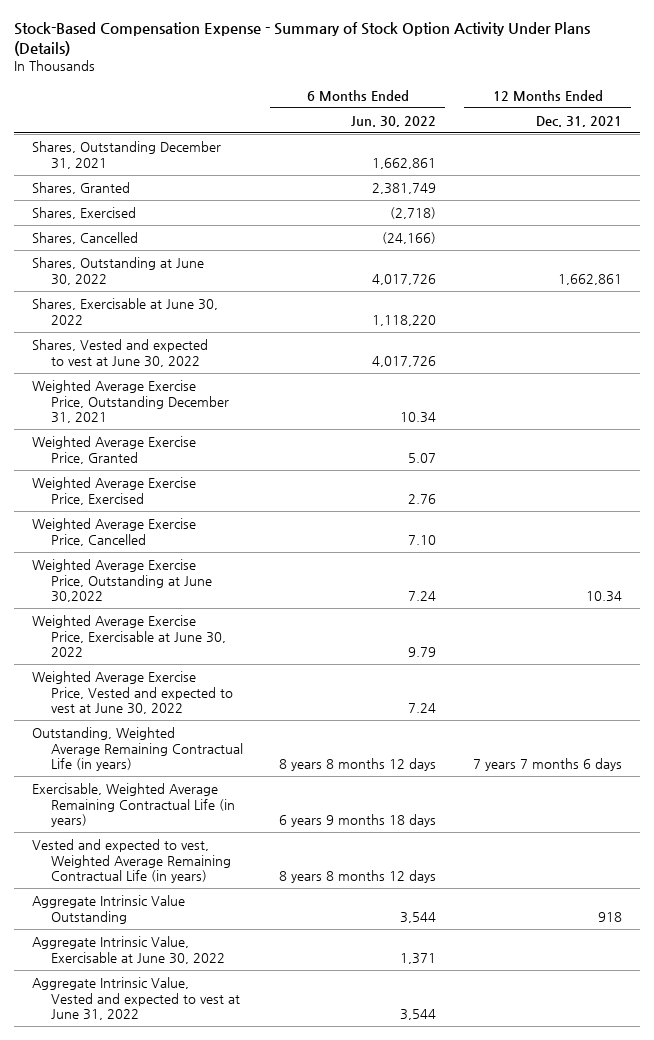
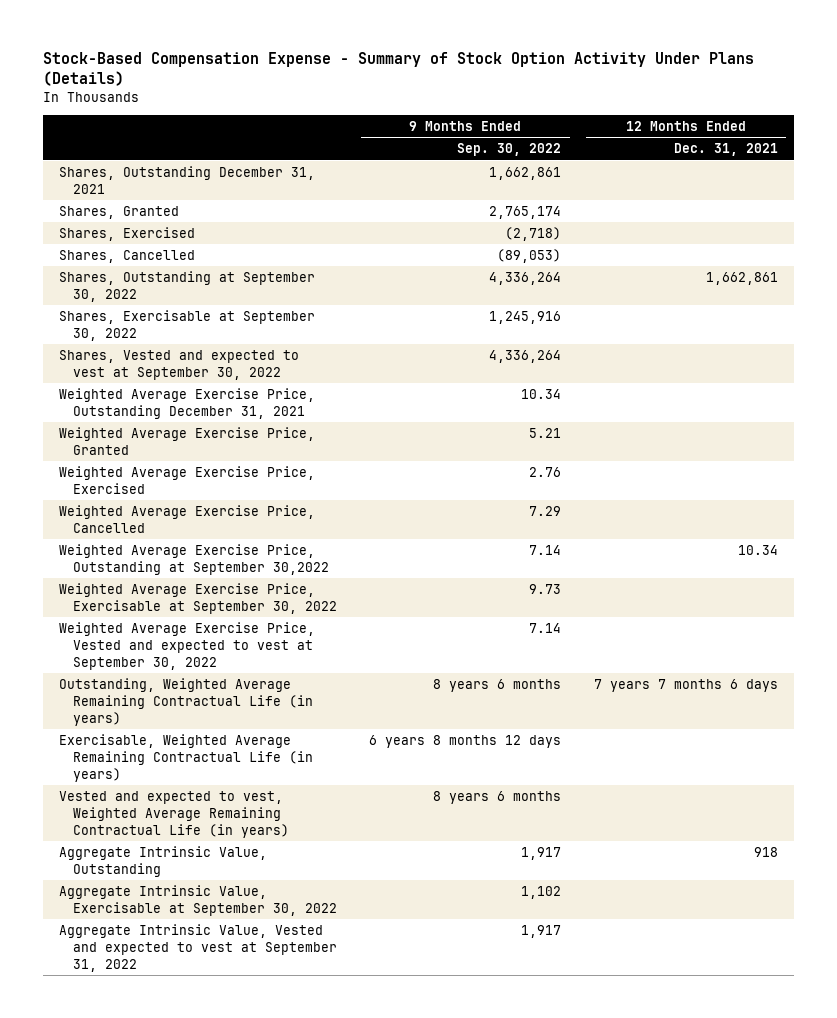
- | 6 Months Ended Jun. 30, 2022 | 12 Months Ended Dec. 31, 2021
+ | 9 Months Ended Sep. 30, 2022 | 12 Months Ended Dec. 31, 2021
- Shares, Outstanding at June 30, 2022 | 4,017,726 | 1,662,861
- Shares, Exercisable at June 30, 2022 | 1,118,220 |
- Shares, Vested and expected to vest at June 30, 2022 | 4,017,726 |
+ Shares, Outstanding at September 30, 2022 | 4,336,264 | 1,662,861
+ Shares, Exercisable at September 30, 2022 | 1,245,916 |
+ Shares, Vested and expected to vest at September 30, 2022 | 4,336,264 |
- Weighted Average Exercise Price, Outstanding at June 30,2022 | 7.24 | 10.34
- Weighted Average Exercise Price, Exercisable at June 30, 2022 | 9.79 |
- Weighted Average Exercise Price, Vested and expected to vest at June 30, 2022 | 7.24 |
+ Weighted Average Exercise Price, Outstanding at September 30,2022 | 7.14 | 10.34
+ Weighted Average Exercise Price, Exercisable at September 30, 2022 | 9.73 |
+ Weighted Average Exercise Price, Vested and expected to vest at September 30, 2022 | 7.14 |
- Aggregate Intrinsic Value Outstanding | 3,544 | 918
- Aggregate Intrinsic Value, Exercisable at June 30, 2022 | 1,371 |
- Aggregate Intrinsic Value, Vested and expected to vest at June 31, 2022 | 3,544 |
+ Aggregate Intrinsic Value, Outstanding | 1,917 | 918
+ Aggregate Intrinsic Value, Exercisable at September 30, 2022 | 1,102 |
+ Aggregate Intrinsic Value, Vested and expected to vest at September 31, 2022 | 1,917 |

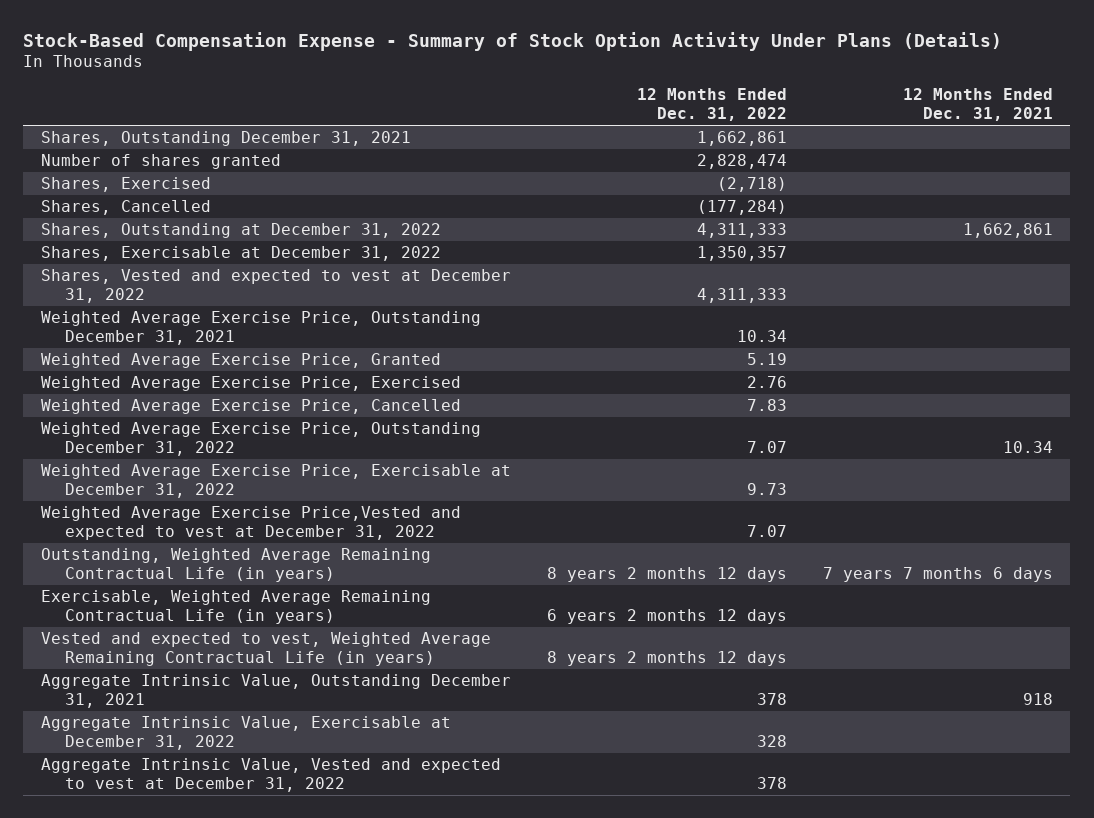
- | 9 Months Ended Sep. 30, 2022 | 12 Months Ended Dec. 31, 2021
+ | 12 Months Ended Dec. 31, 2022 | 12 Months Ended Dec. 31, 2021
- Shares, Granted | 2,765,174 |
+ Number of shares granted | 2,828,474 |
- Shares, Outstanding at September 30, 2022 | 4,336,264 | 1,662,861
- Shares, Exercisable at September 30, 2022 | 1,245,916 |
- Shares, Vested and expected to vest at September 30, 2022 | 4,336,264 |
+ Shares, Outstanding at December 31, 2022 | 4,311,333 | 1,662,861
+ Shares, Exercisable at December 31, 2022 | 1,350,357 |
+ Shares, Vested and expected to vest at December 31, 2022 | 4,311,333 |
- Weighted Average Exercise Price, Outstanding at September 30,2022 | 7.14 | 10.34
- Weighted Average Exercise Price, Exercisable at September 30, 2022 | 9.73 |
- Weighted Average Exercise Price, Vested and expected to vest at September 30, 2022 | 7.14 |
+ Weighted Average Exercise Price, Outstanding December 31, 2022 | 7.07 | 10.34
+ Weighted Average Exercise Price, Exercisable at December 31, 2022 | 9.73 |
+ Weighted Average Exercise Price,Vested and expected to vest at December 31, 2022 | 7.07 |
- Aggregate Intrinsic Value, Outstanding | 1,917 | 918
- Aggregate Intrinsic Value, Exercisable at September 30, 2022 | 1,102 |
- Aggregate Intrinsic Value, Vested and expected to vest at September 31, 2022 | 1,917 |
+ Aggregate Intrinsic Value, Outstanding December 31, 2021 | 378 | 918
+ Aggregate Intrinsic Value, Exercisable at December 31, 2022 | 328 |
+ Aggregate Intrinsic Value, Vested and expected to vest at December 31, 2022 | 378 |

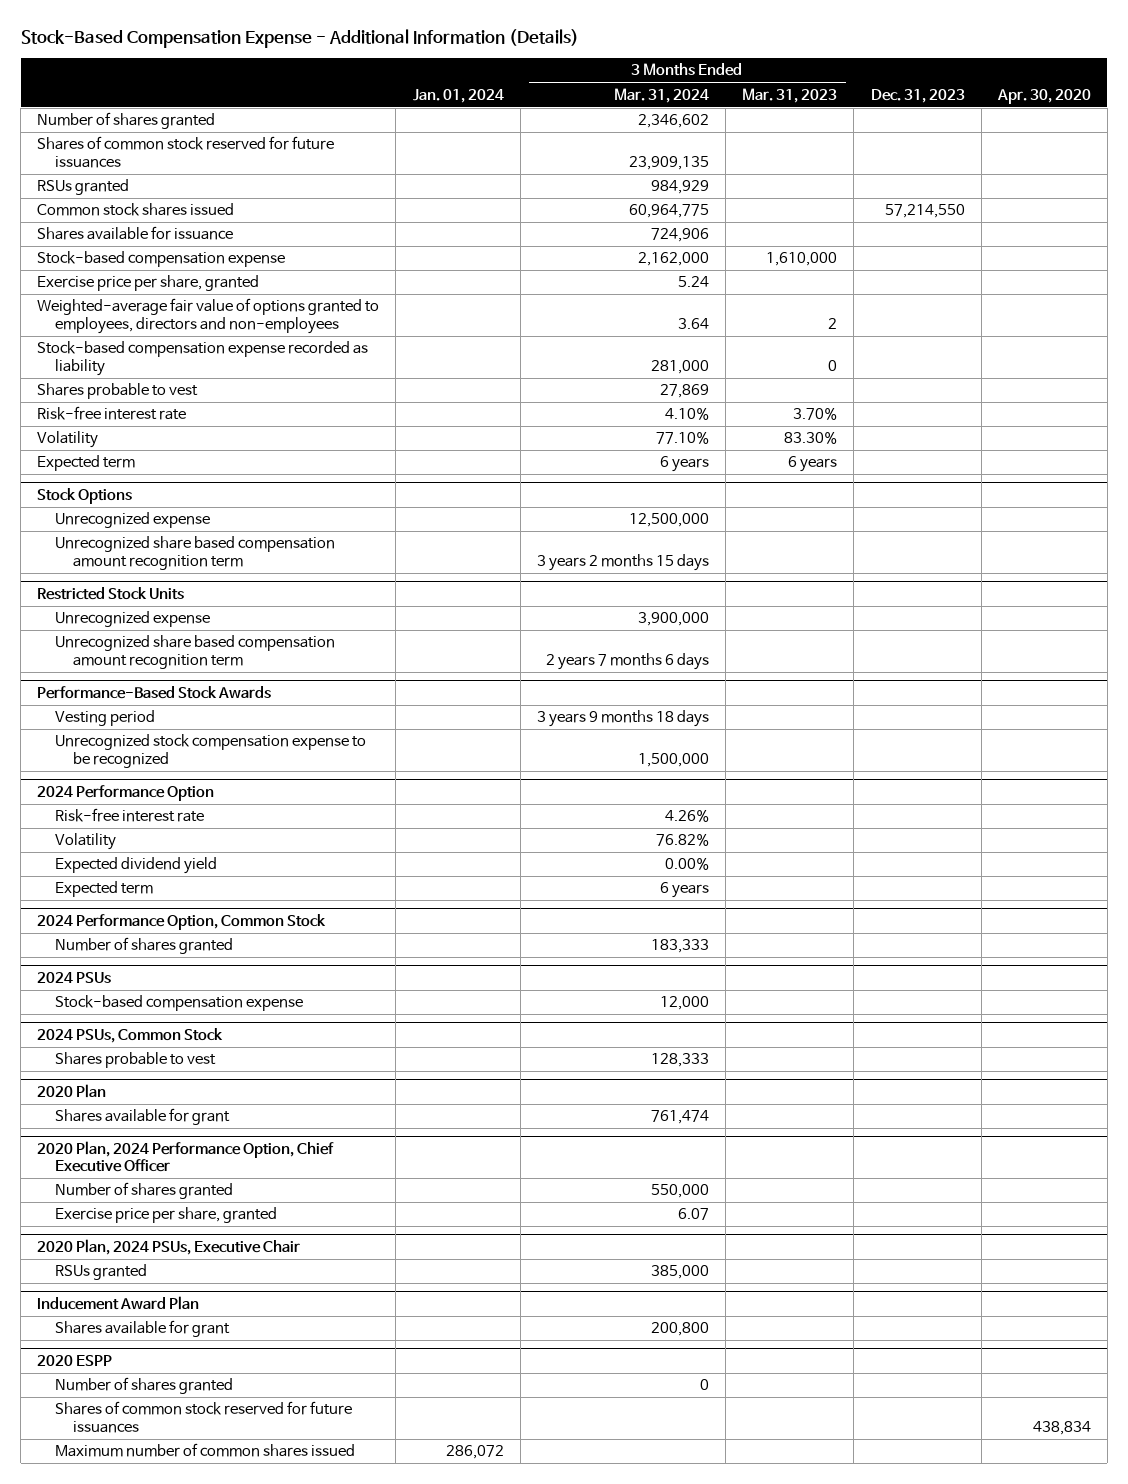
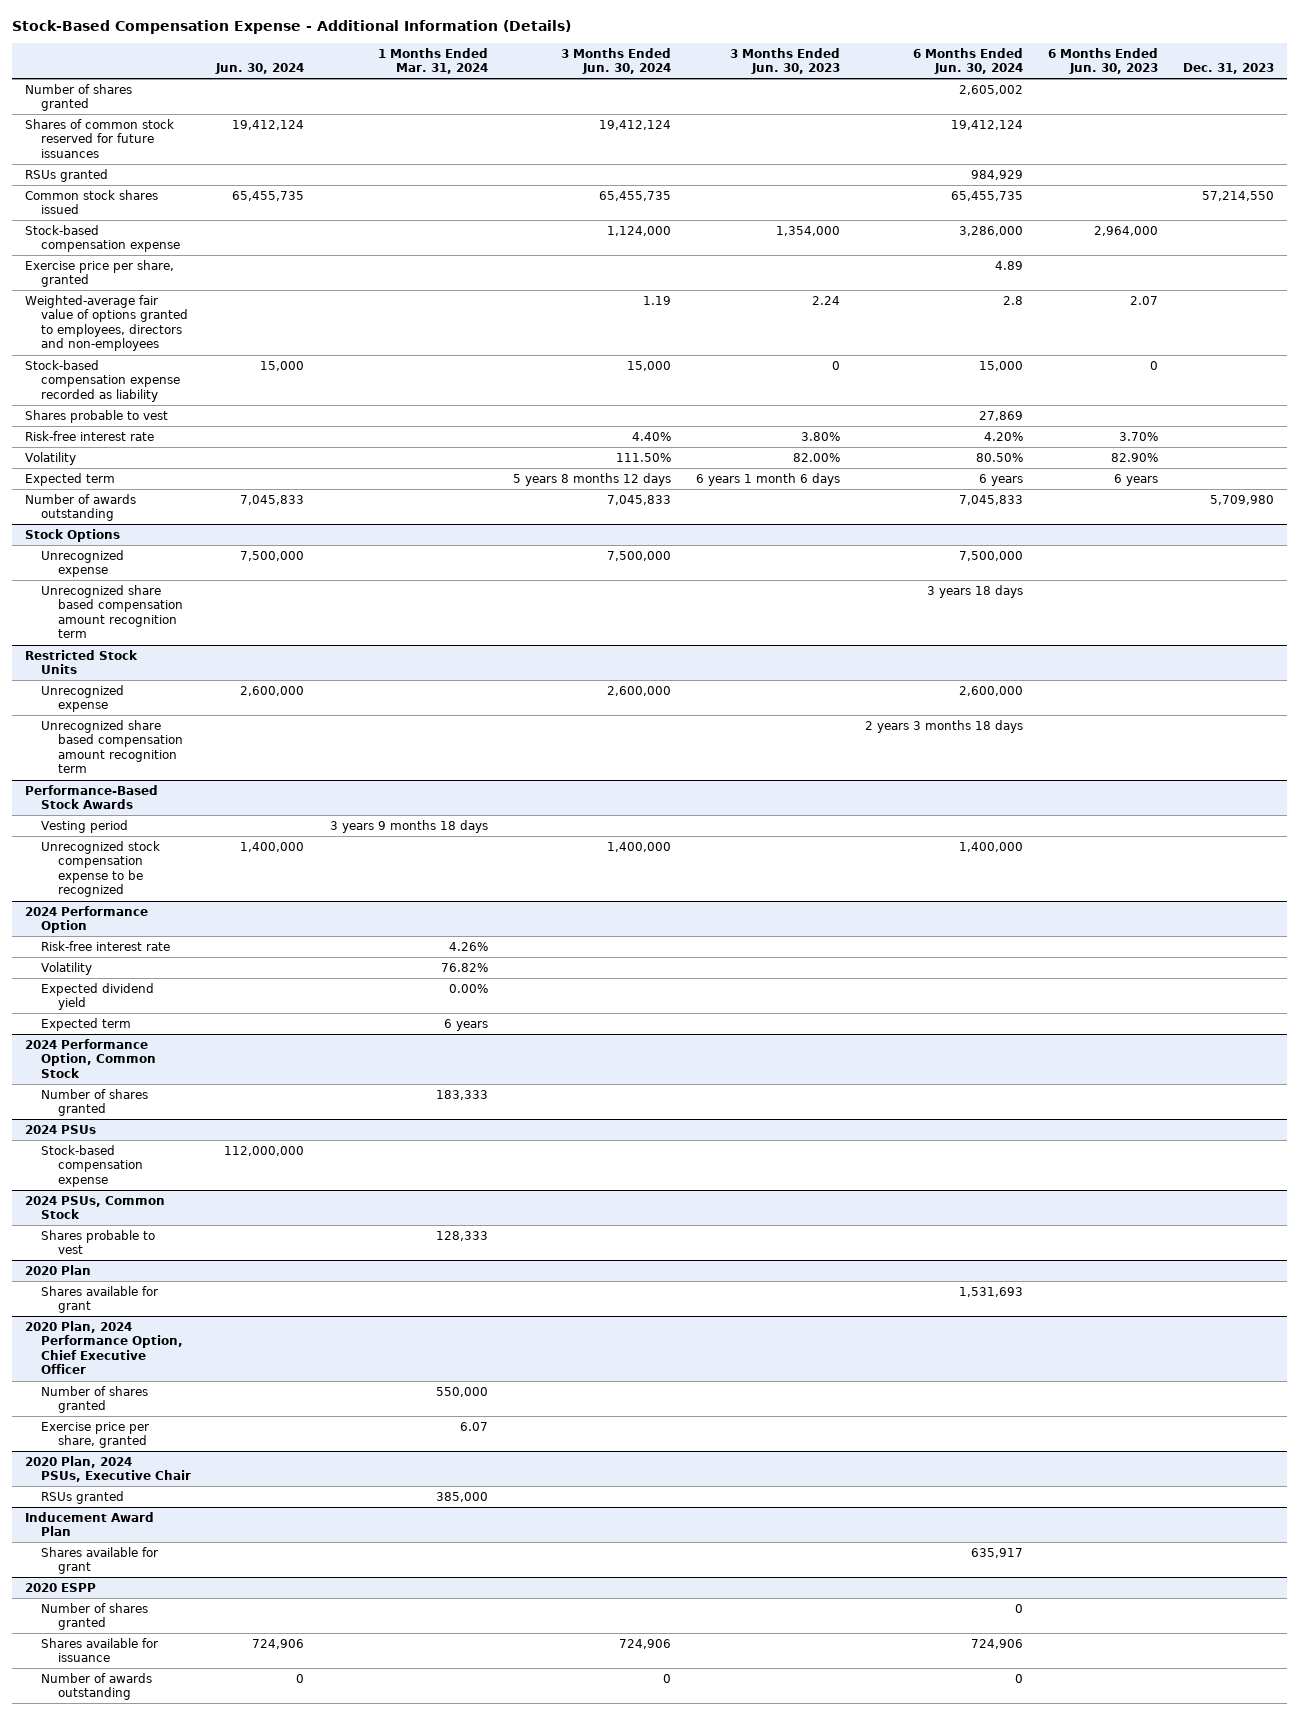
- | Jan. 01, 2024 | 3 Months Ended Mar. 31, 2024 | 3 Months Ended Mar. 31, 2023 | Dec. 31, 2023 | Apr. 30, 2020
+ | Jun. 30, 2024 | 1 Months Ended Mar. 31, 2024 | 3 Months Ended Jun. 30, 2024 | 3 Months Ended Jun. 30, 2023 | 6 Months Ended Jun. 30, 2024 | 6 Months Ended Jun. 30, 2023 | Dec. 31, 2023
- Shares available for issuance | | 724,906 | | |
+ Number of awards outstanding | 7,045,833 | | 7,045,833 | | 7,045,833 | | 5,709,980
@ 2020 ESPP
- Shares of common stock reserved for future issuances | | | | | 438,834
- Maximum number of common shares issued | 286,072 | | | |
+ Shares available for issuance | 724,906 | | 724,906 | | 724,906 | |
+ Number of awards outstanding | 0 | | 0 | | 0 | |

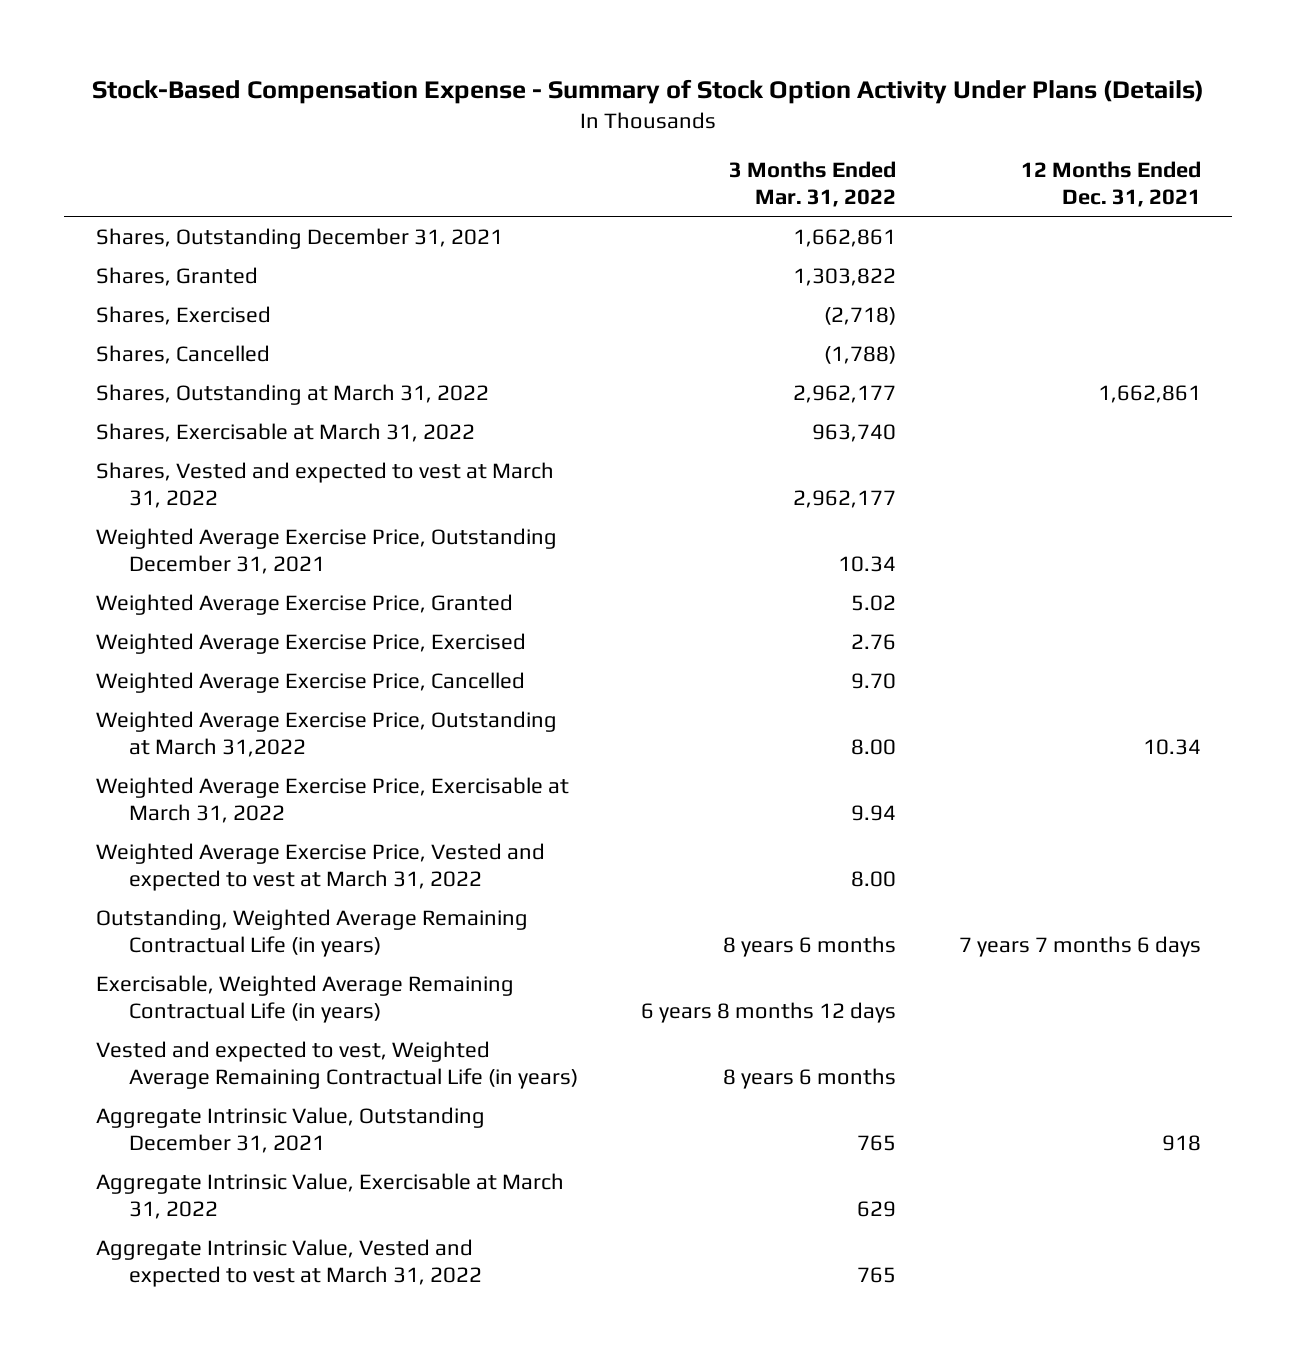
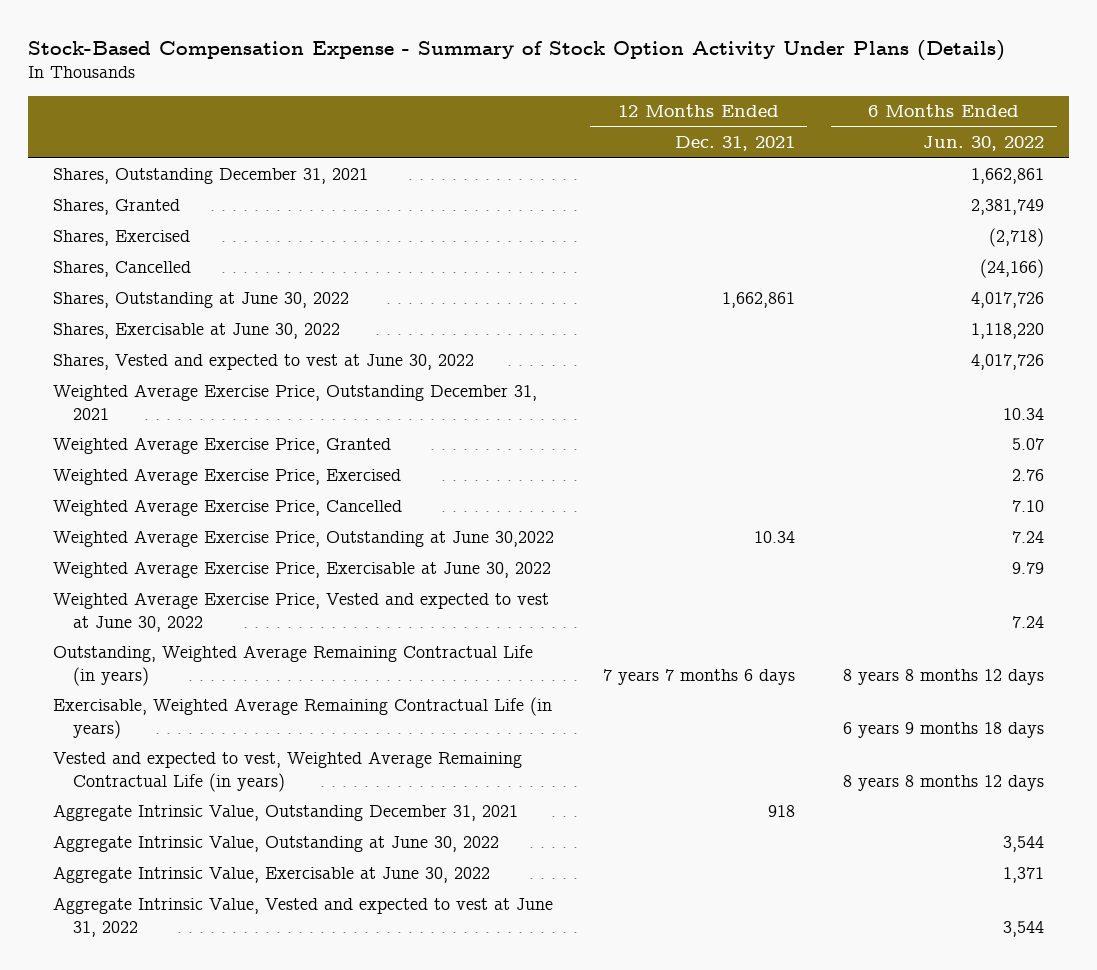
- | 3 Months Ended Mar. 31, 2022 | 12 Months Ended Dec. 31, 2021
+ | 12 Months Ended Dec. 31, 2021 | 6 Months Ended Jun. 30, 2022
- Shares, Outstanding at March 31, 2022 | 2,962,177 | 1,662,861
- Shares, Exercisable at March 31, 2022 | 963,740 |
- Shares, Vested and expected to vest at March 31, 2022 | 2,962,177 |
+ Shares, Outstanding at June 30, 2022 | 1,662,861 | 4,017,726
+ Shares, Exercisable at June 30, 2022 | | 1,118,220
+ Shares, Vested and expected to vest at June 30, 2022 | | 4,017,726
- Weighted Average Exercise Price, Outstanding at March 31,2022 | 8.00 | 10.34
- Weighted Average Exercise Price, Exercisable at March 31, 2022 | 9.94 |
- Weighted Average Exercise Price, Vested and expected to vest at March 31, 2022 | 8.00 |
+ Weighted Average Exercise Price, Outstanding at June 30,2022 | 10.34 | 7.24
+ Weighted Average Exercise Price, Exercisable at June 30, 2022 | | 9.79
+ Weighted Average Exercise Price, Vested and expected to vest at June 30, 2022 | | 7.24
- Aggregate Intrinsic Value, Exercisable at March 31, 2022 | 629 |
- Aggregate Intrinsic Value, Vested and expected to vest at March 31, 2022 | 765 |
+ Aggregate Intrinsic Value, Outstanding at June 30, 2022 | | 3,544
+ Aggregate Intrinsic Value, Exercisable at June 30, 2022 | | 1,371
+ Aggregate Intrinsic Value, Vested and expected to vest at June 31, 2022 | | 3,544

